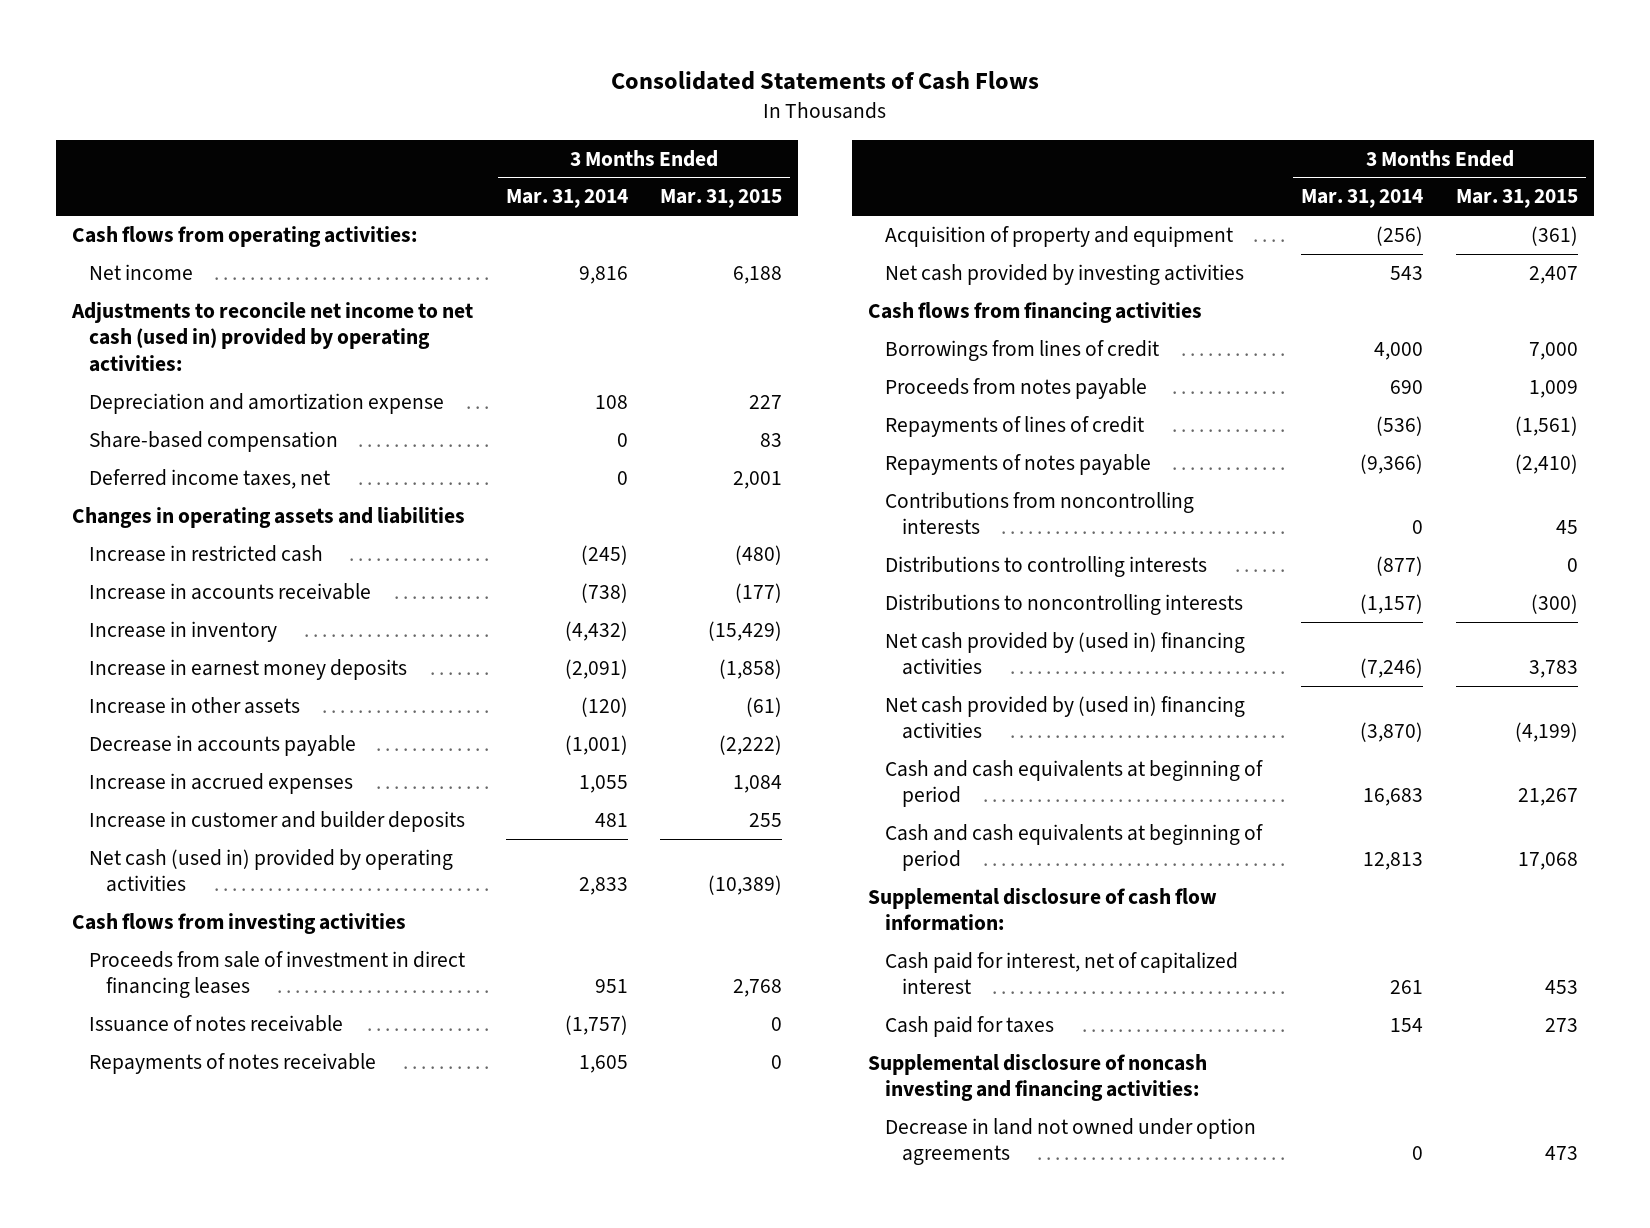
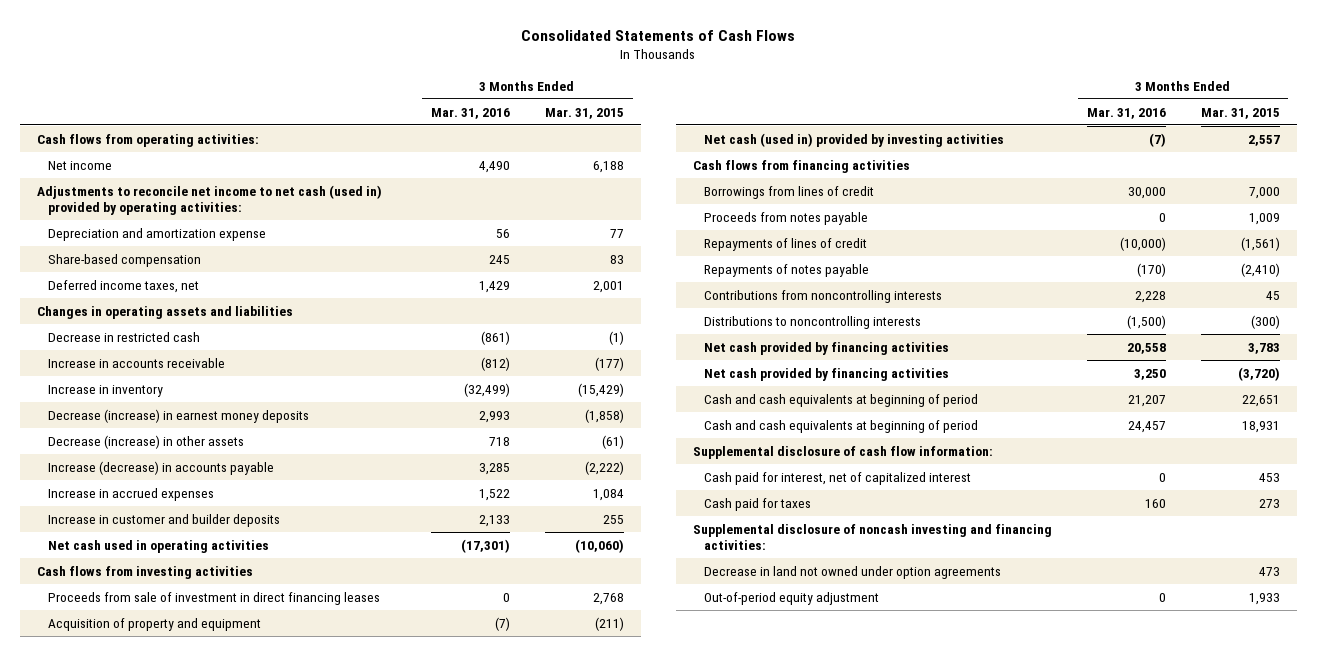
- | 3 Months Ended Mar. 31, 2014 | 3 Months Ended Mar. 31, 2015
+ | 3 Months Ended Mar. 31, 2016 | 3 Months Ended Mar. 31, 2015
- Depreciation and amortization expense | 108 | 227
+ Depreciation and amortization expense | 56 | 77
- Increase in restricted cash | (245) | (480)
+ Decrease in restricted cash | (861) | (1)
- Increase in earnest money deposits | (2,091) | (1,858)
- Increase in other assets | (120) | (61)
- Decrease in accounts payable | (1,001) | (2,222)
+ Decrease (increase) in earnest money deposits | 2,993 | (1,858)
+ Decrease (increase) in other assets | 718 | (61)
+ Increase (decrease) in accounts payable | 3,285 | (2,222)
- Net cash (used in) provided by operating activities | 2,833 | (10,389)
+ Net cash used in operating activities | (17,301) | (10,060)
- Issuance of notes receivable | (1,757) | 0
- Repayments of notes receivable | 1,605 | 0
- Acquisition of property and equipment | (256) | (361)
- Net cash provided by investing activities | 543 | 2,407
+ Acquisition of property and equipment | (7) | (211)
+ Net cash (used in) provided by investing activities | (7) | 2,557
- Distributions to controlling interests | (877) | 0
- Net cash provided by (used in) financing activities | (7,246) | 3,783
- Net cash provided by (used in) financing activities | (3,870) | (4,199)
- Cash and cash equivalents at beginning of period | 16,683 | 21,267
- Cash and cash equivalents at beginning of period | 12,813 | 17,068
+ Net cash provided by financing activities | 20,558 | 3,783
+ Net cash provided by financing activities | 3,250 | (3,720)
+ Cash and cash equivalents at beginning of period | 21,207 | 22,651
+ Cash and cash equivalents at beginning of period | 24,457 | 18,931
+ Out-of-period equity adjustment | 0 | 1,933

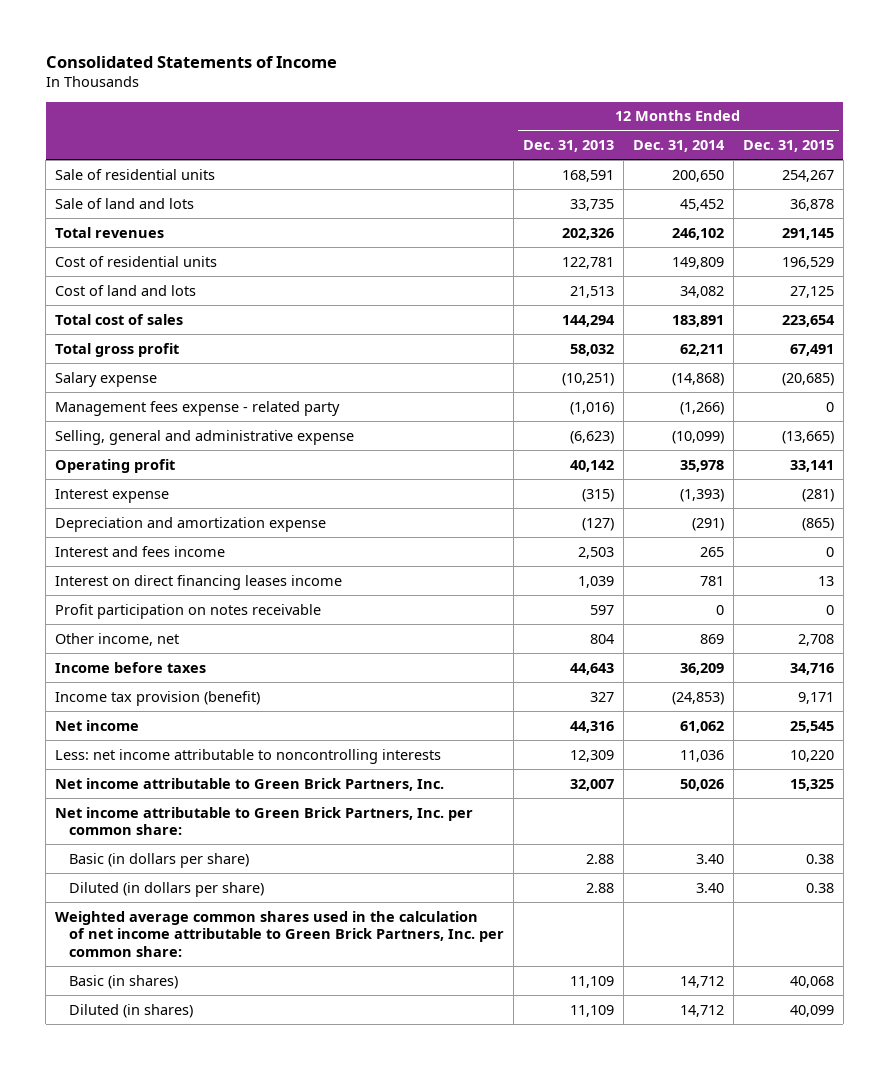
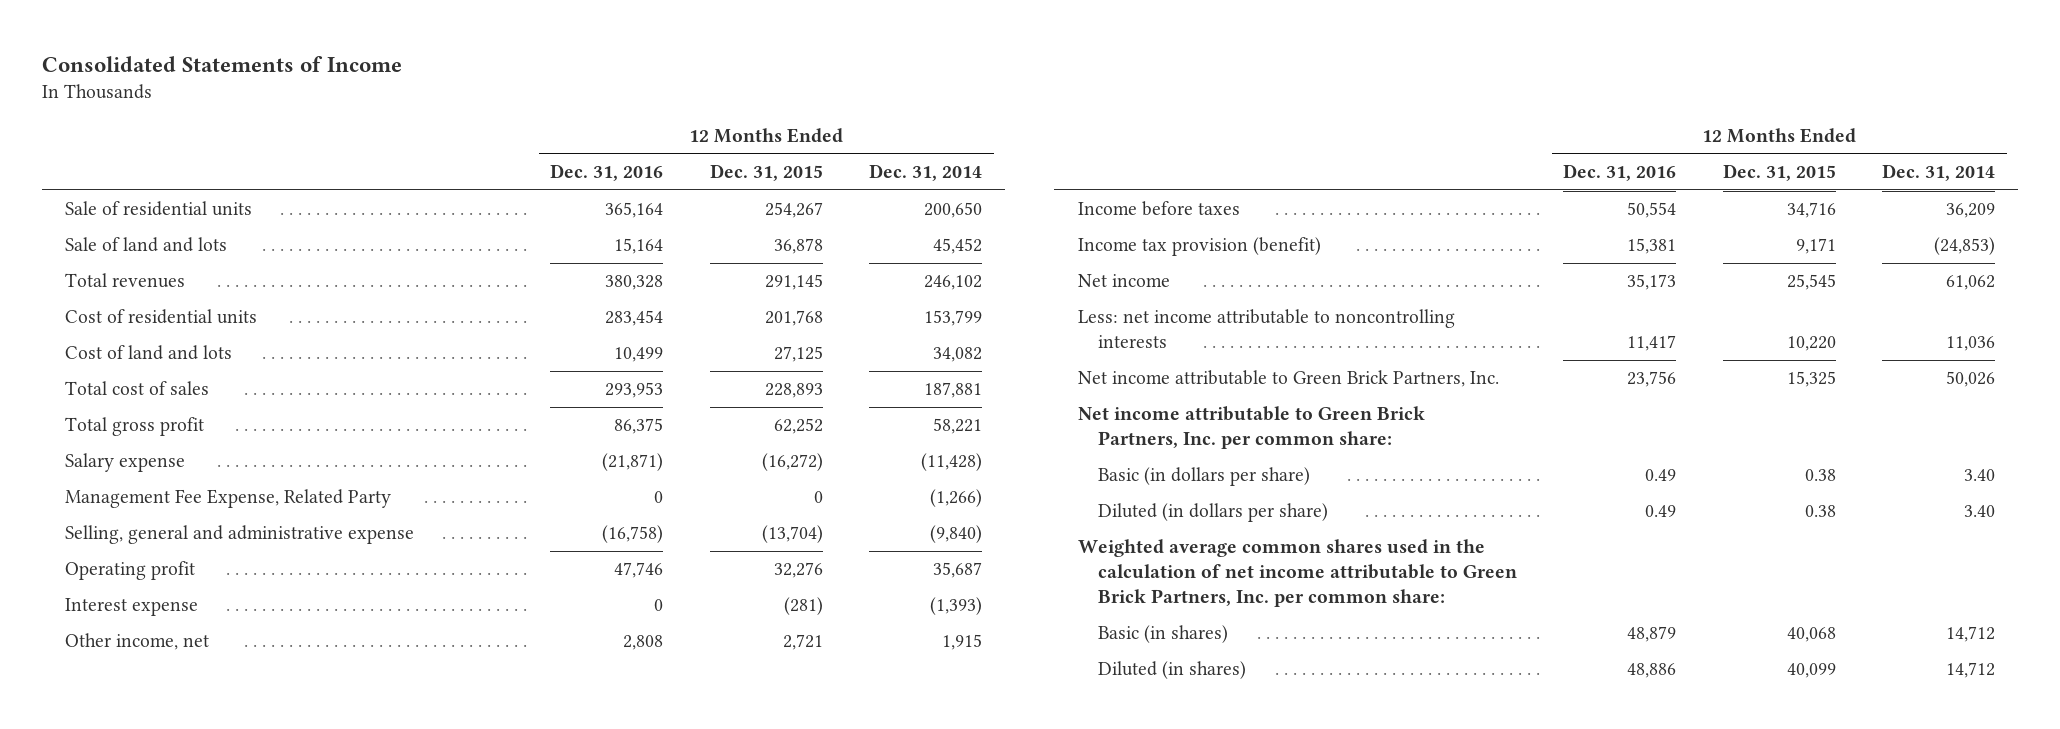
- | 12 Months Ended Dec. 31, 2013 | 12 Months Ended Dec. 31, 2014 | 12 Months Ended Dec. 31, 2015
+ | 12 Months Ended Dec. 31, 2016 | 12 Months Ended Dec. 31, 2015 | 12 Months Ended Dec. 31, 2014
- Cost of residential units | 122,781 | 149,809 | 196,529
+ Cost of residential units | 283,454 | 201,768 | 153,799
- Total cost of sales | 144,294 | 183,891 | 223,654
- Total gross profit | 58,032 | 62,211 | 67,491
- Salary expense | (10,251) | (14,868) | (20,685)
- Management fees expense - related party | (1,016) | (1,266) | 0
- Selling, general and administrative expense | (6,623) | (10,099) | (13,665)
- Operating profit | 40,142 | 35,978 | 33,141
+ Total cost of sales | 293,953 | 228,893 | 187,881
+ Total gross profit | 86,375 | 62,252 | 58,221
+ Salary expense | (21,871) | (16,272) | (11,428)
+ Management Fee Expense, Related Party | 0 | 0 | (1,266)
+ Selling, general and administrative expense | (16,758) | (13,704) | (9,840)
+ Operating profit | 47,746 | 32,276 | 35,687
- Depreciation and amortization expense | (127) | (291) | (865)
- Interest and fees income | 2,503 | 265 | 0
- Interest on direct financing leases income | 1,039 | 781 | 13
- Profit participation on notes receivable | 597 | 0 | 0
- Other income, net | 804 | 869 | 2,708
+ Other income, net | 2,808 | 2,721 | 1,915

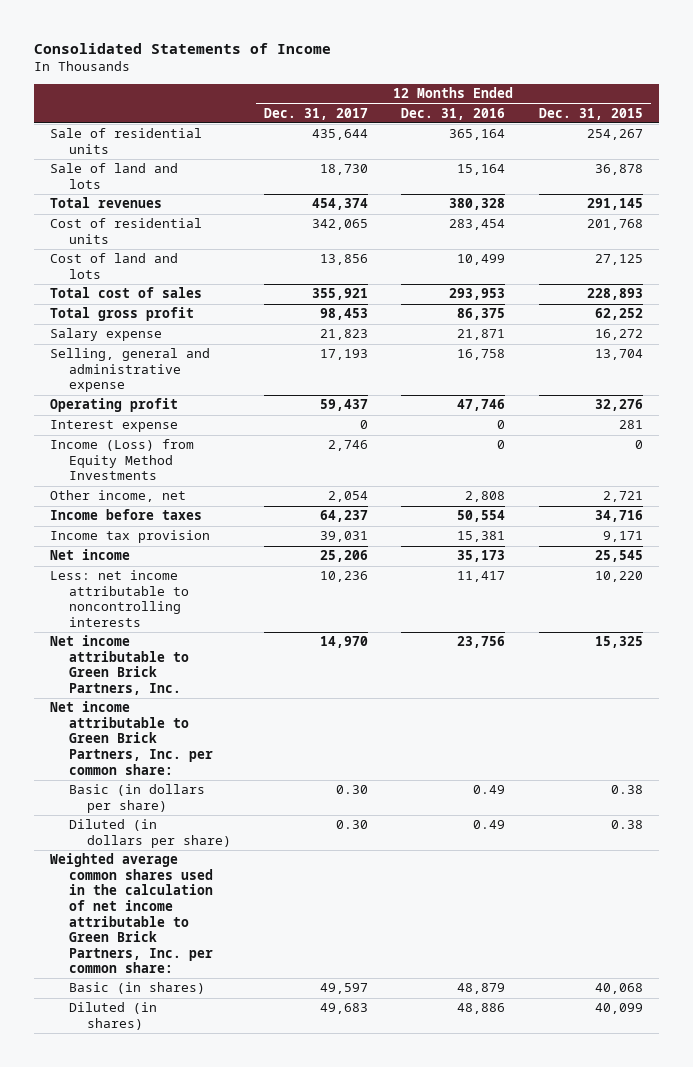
- | 12 Months Ended Dec. 31, 2016 | 12 Months Ended Dec. 31, 2015 | 12 Months Ended Dec. 31, 2014
+ | 12 Months Ended Dec. 31, 2017 | 12 Months Ended Dec. 31, 2016 | 12 Months Ended Dec. 31, 2015
- Salary expense | (21,871) | (16,272) | (11,428)
- Management Fee Expense, Related Party | 0 | 0 | (1,266)
- Selling, general and administrative expense | (16,758) | (13,704) | (9,840)
+ Salary expense | 21,823 | 21,871 | 16,272
+ Selling, general and administrative expense | 17,193 | 16,758 | 13,704
- Interest expense | 0 | (281) | (1,393)
+ Interest expense | 0 | 0 | 281
+ Income (Loss) from Equity Method Investments | 2,746 | 0 | 0
- Income tax provision (benefit) | 15,381 | 9,171 | (24,853)
+ Income tax provision | 39,031 | 15,381 | 9,171

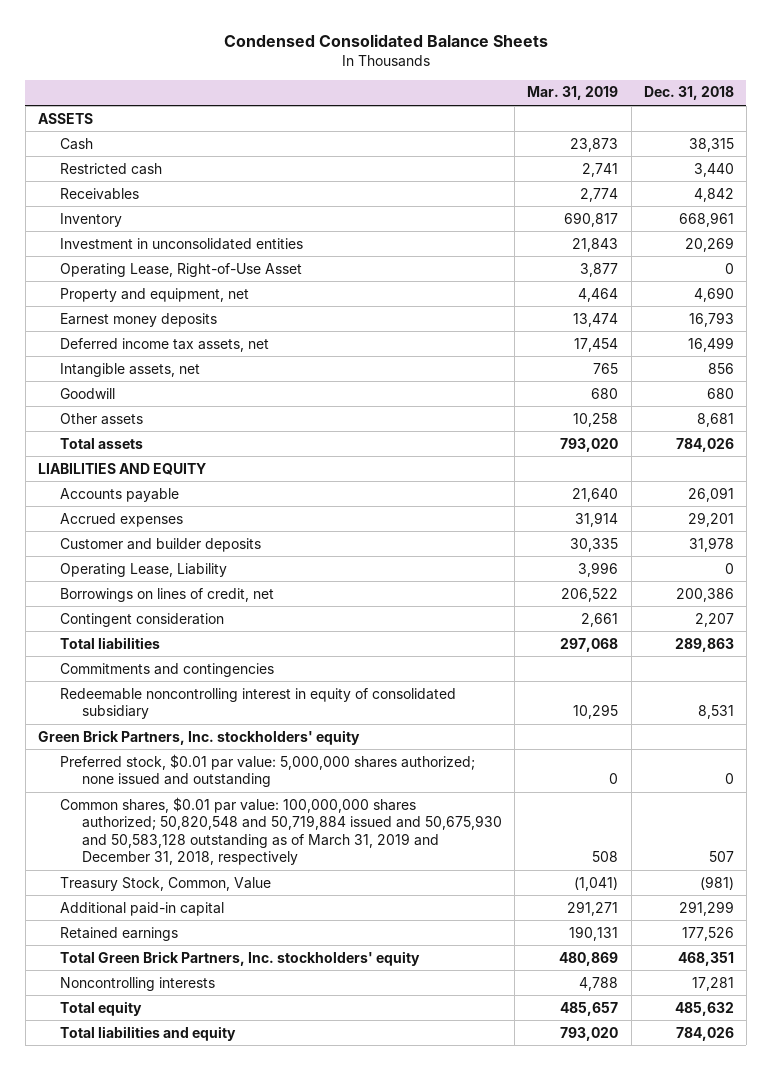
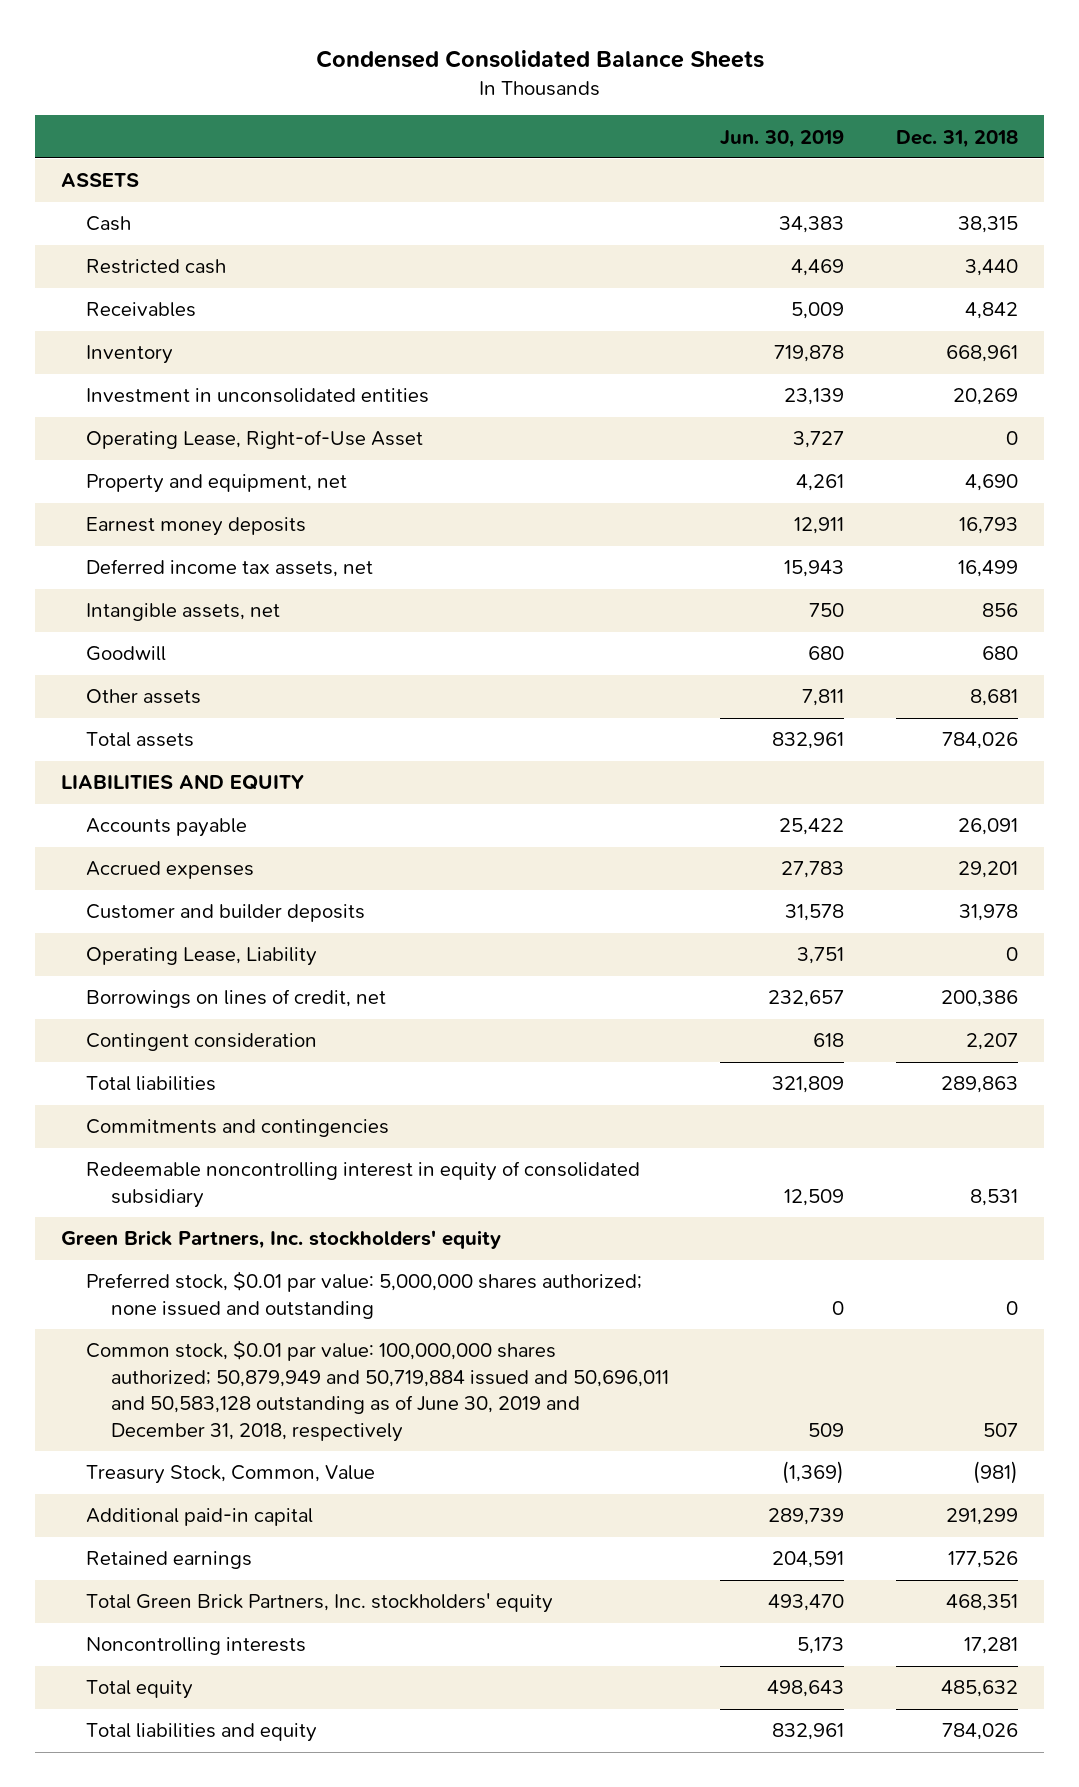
- | Mar. 31, 2019 | Dec. 31, 2018
+ | Jun. 30, 2019 | Dec. 31, 2018
- Common shares, $0.01 par value: 100,000,000 shares authorized; 50,820,548 and 50,719,884 issued and 50,675,930 and 50,583,128 outstanding as of March 31, 2019 and December 31, 2018, respectively | 508 | 507
+ Common stock, $0.01 par value: 100,000,000 shares authorized; 50,879,949 and 50,719,884 issued and 50,696,011 and 50,583,128 outstanding as of June 30, 2019 and December 31, 2018, respectively | 509 | 507

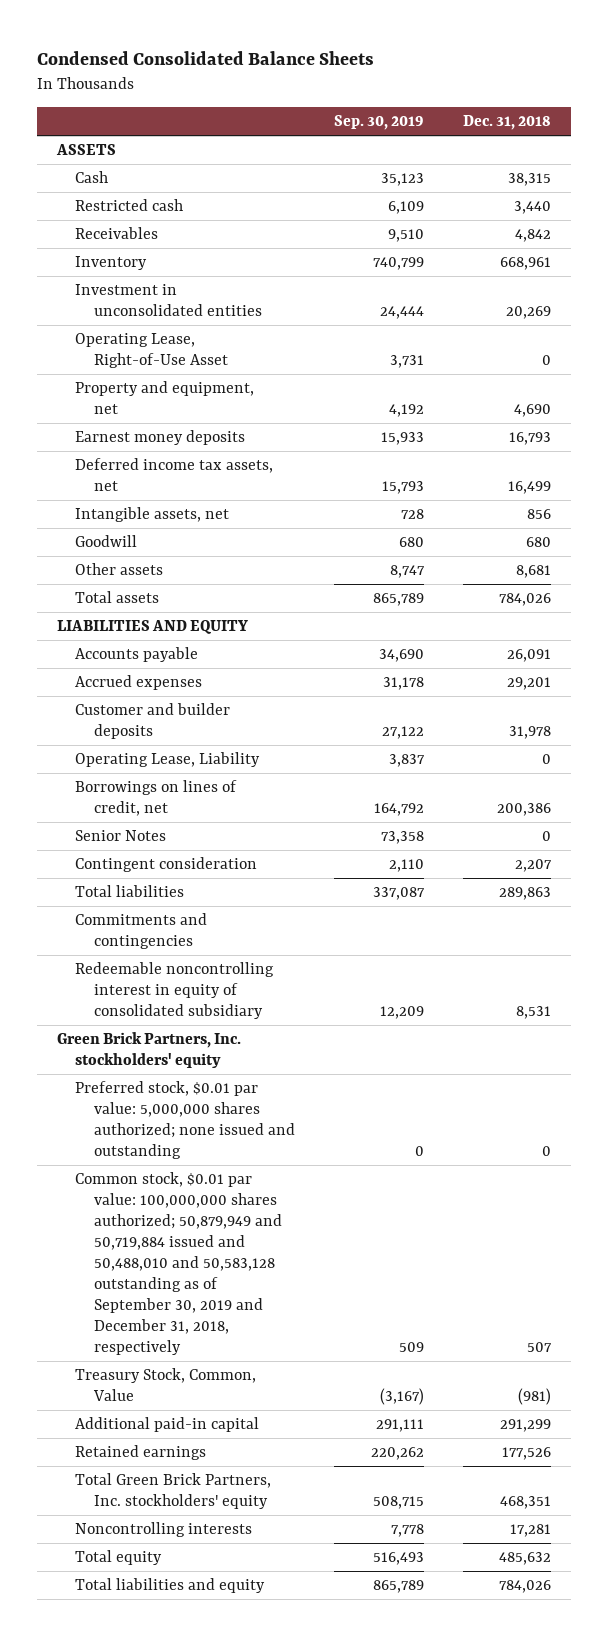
- | Jun. 30, 2019 | Dec. 31, 2018
+ | Sep. 30, 2019 | Dec. 31, 2018
+ Senior Notes | 73,358 | 0
- Common stock, $0.01 par value: 100,000,000 shares authorized; 50,879,949 and 50,719,884 issued and 50,696,011 and 50,583,128 outstanding as of June 30, 2019 and December 31, 2018, respectively | 509 | 507
+ Common stock, $0.01 par value: 100,000,000 shares authorized; 50,879,949 and 50,719,884 issued and 50,488,010 and 50,583,128 outstanding as of September 30, 2019 and December 31, 2018, respectively | 509 | 507

